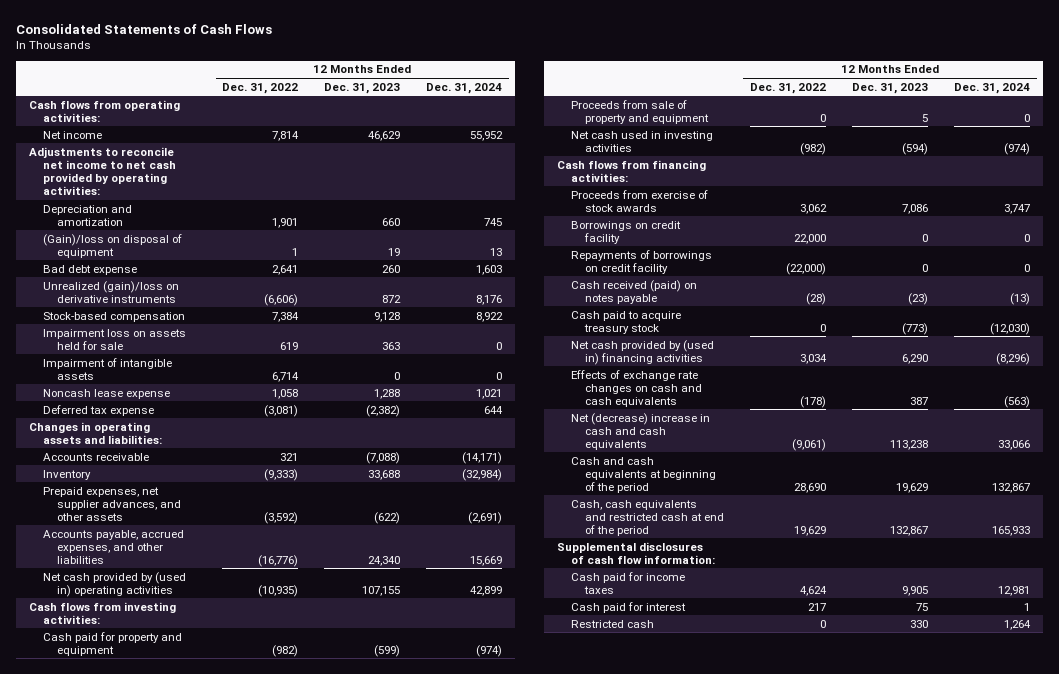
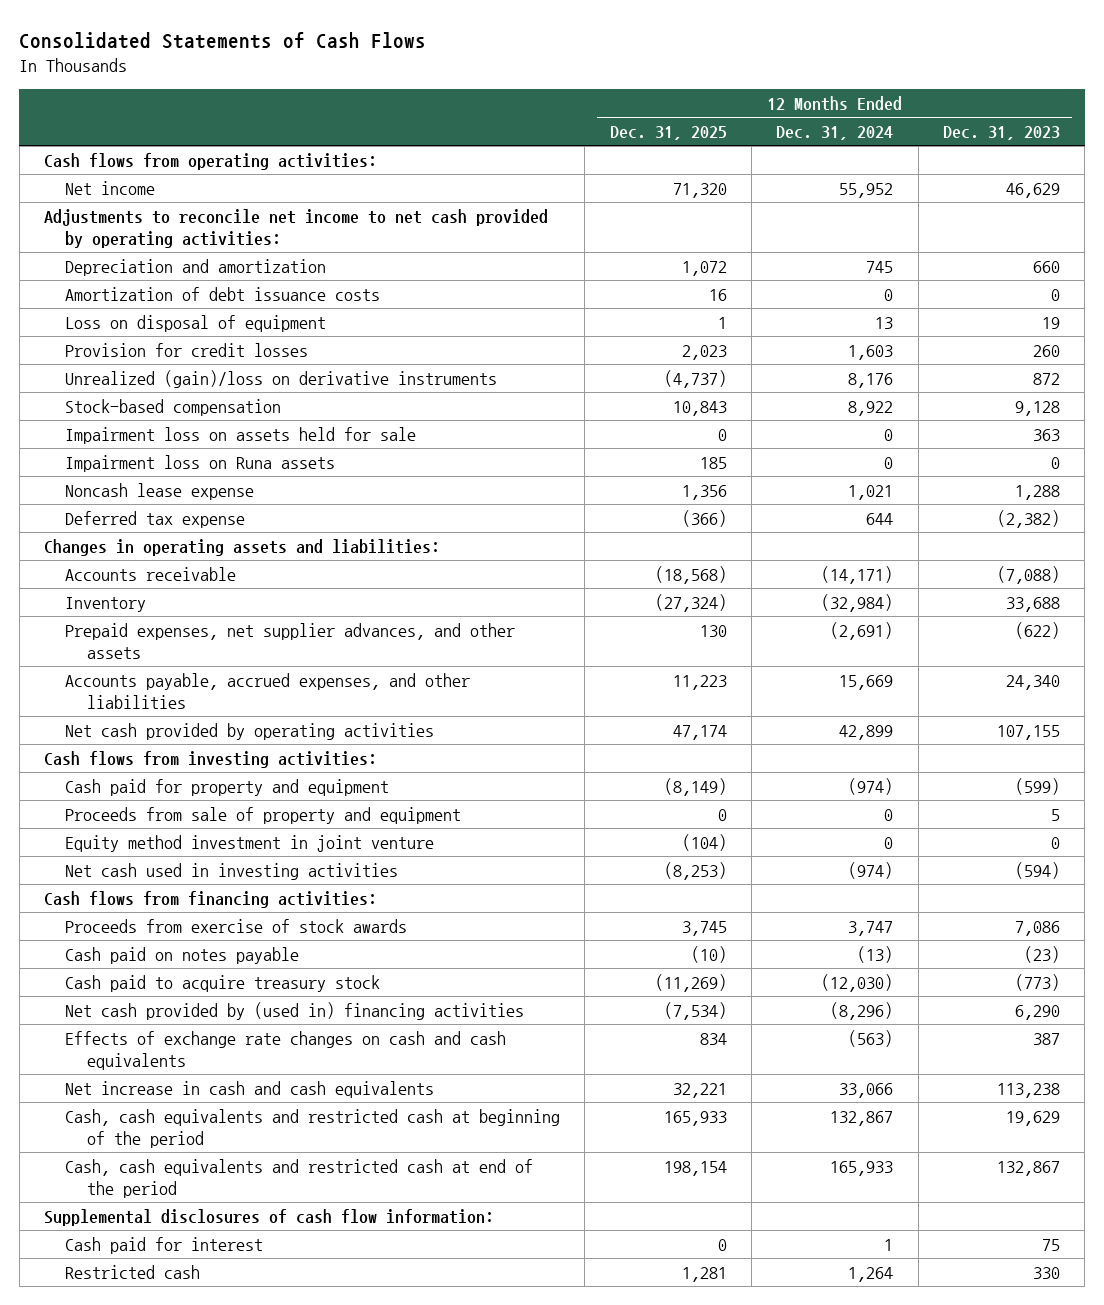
- | 12 Months Ended Dec. 31, 2022 | 12 Months Ended Dec. 31, 2023 | 12 Months Ended Dec. 31, 2024
+ | 12 Months Ended Dec. 31, 2025 | 12 Months Ended Dec. 31, 2024 | 12 Months Ended Dec. 31, 2023
- (Gain)/loss on disposal of equipment | 1 | 19 | 13
- Bad debt expense | 2,641 | 260 | 1,603
+ Amortization of debt issuance costs | 16 | 0 | 0
+ Loss on disposal of equipment | 1 | 13 | 19
+ Provision for credit losses | 2,023 | 1,603 | 260
- Impairment of intangible assets | 6,714 | 0 | 0
+ Impairment loss on Runa assets | 185 | 0 | 0
- Net cash provided by (used in) operating activities | (10,935) | 107,155 | 42,899
+ Net cash provided by operating activities | 47,174 | 42,899 | 107,155
+ Equity method investment in joint venture | (104) | 0 | 0
- Borrowings on credit facility | 22,000 | 0 | 0
- Repayments of borrowings on credit facility | (22,000) | 0 | 0
- Cash received (paid) on notes payable | (28) | (23) | (13)
+ Cash paid on notes payable | (10) | (13) | (23)
- Net (decrease) increase in cash and cash equivalents | (9,061) | 113,238 | 33,066
- Cash and cash equivalents at beginning of the period | 28,690 | 19,629 | 132,867
+ Net increase in cash and cash equivalents | 32,221 | 33,066 | 113,238
+ Cash, cash equivalents and restricted cash at beginning of the period | 165,933 | 132,867 | 19,629
- Cash paid for income taxes | 4,624 | 9,905 | 12,981

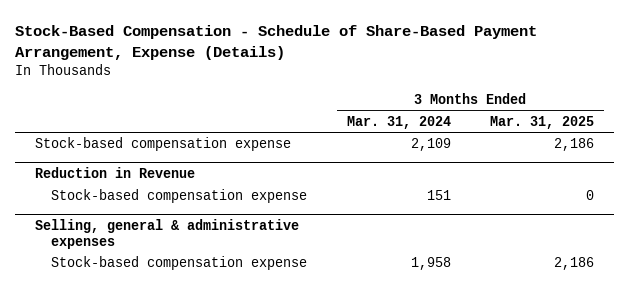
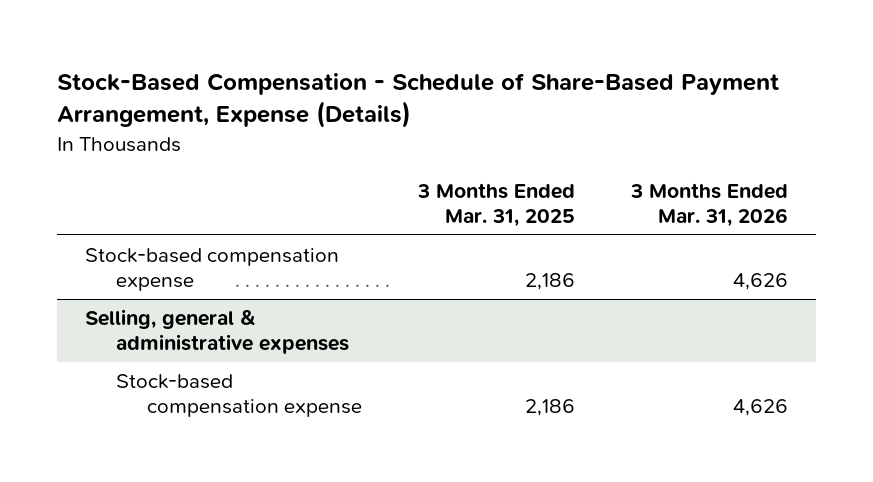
- | 3 Months Ended Mar. 31, 2024 | 3 Months Ended Mar. 31, 2025
+ | 3 Months Ended Mar. 31, 2025 | 3 Months Ended Mar. 31, 2026
- Reduction in Revenue
- Stock-based compensation expense | 151 | 0

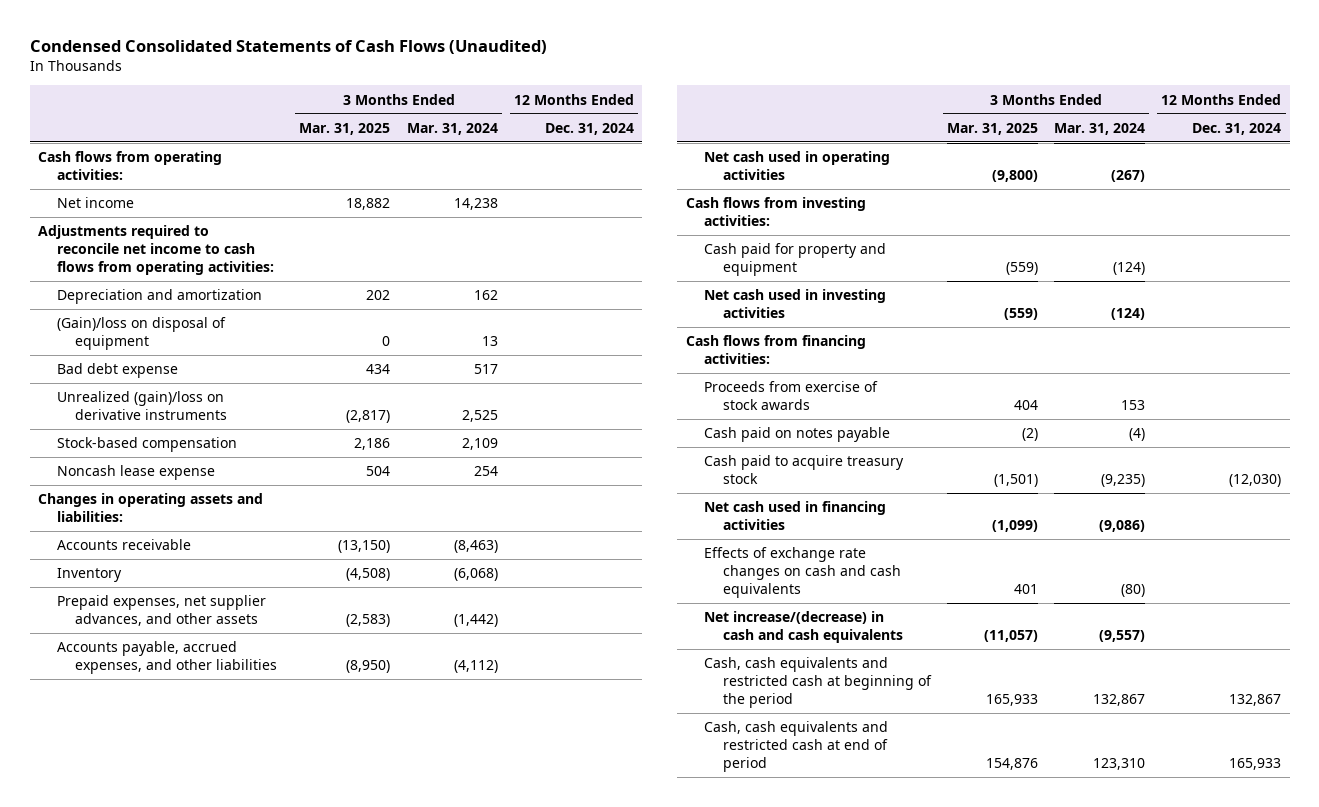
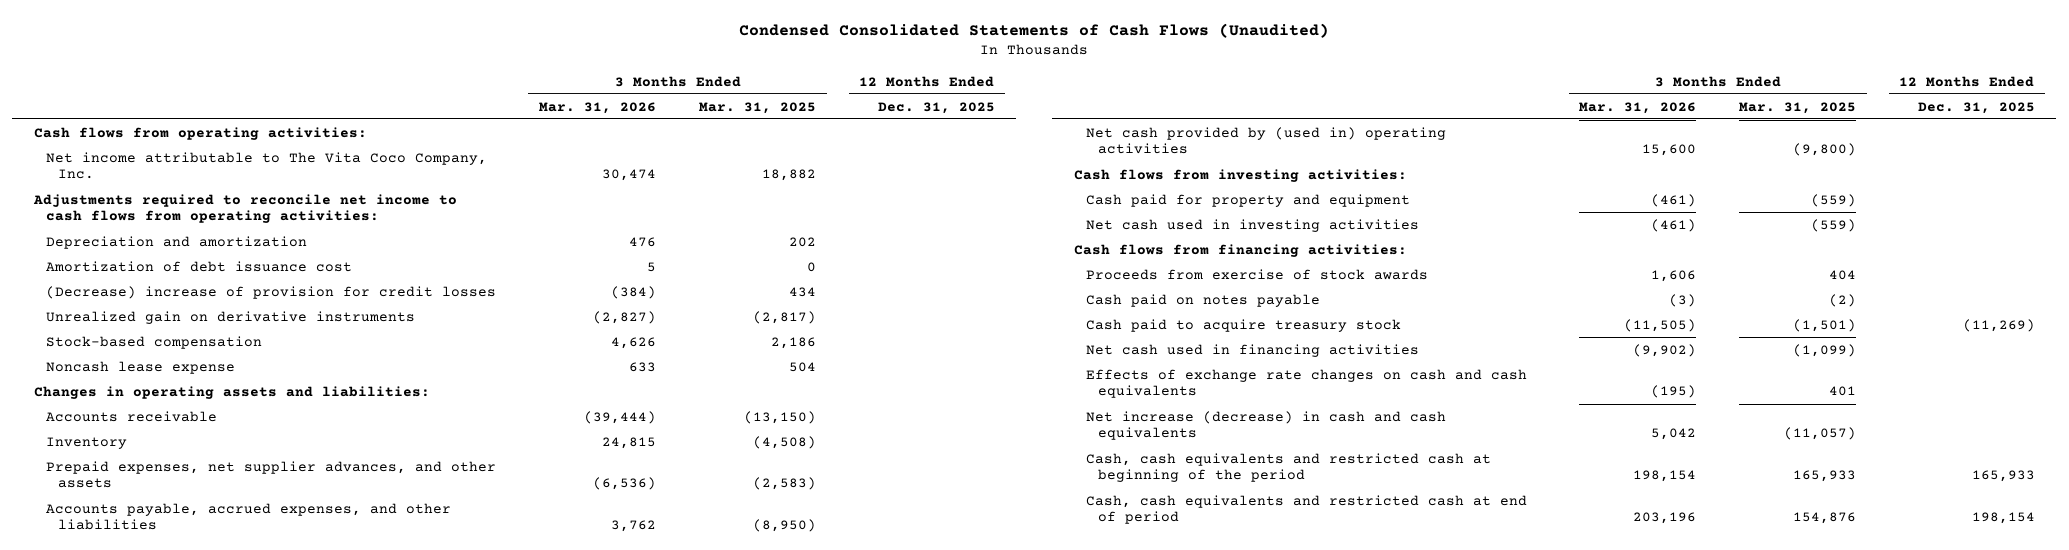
- | 3 Months Ended Mar. 31, 2025 | 3 Months Ended Mar. 31, 2024 | 12 Months Ended Dec. 31, 2024
+ | 3 Months Ended Mar. 31, 2026 | 3 Months Ended Mar. 31, 2025 | 12 Months Ended Dec. 31, 2025
- Net income | 18,882 | 14,238 |
+ Net income attributable to The Vita Coco Company, Inc. | 30,474 | 18,882 |
- (Gain)/loss on disposal of equipment | 0 | 13 |
- Bad debt expense | 434 | 517 |
- Unrealized (gain)/loss on derivative instruments | (2,817) | 2,525 |
+ Amortization of debt issuance cost | 5 | 0 |
+ (Decrease) increase of provision for credit losses | (384) | 434 |
+ Unrealized gain on derivative instruments | (2,827) | (2,817) |
- Net cash used in operating activities | (9,800) | (267) |
+ Net cash provided by (used in) operating activities | 15,600 | (9,800) |
- Net increase/(decrease) in cash and cash equivalents | (11,057) | (9,557) |
+ Net increase (decrease) in cash and cash equivalents | 5,042 | (11,057) |

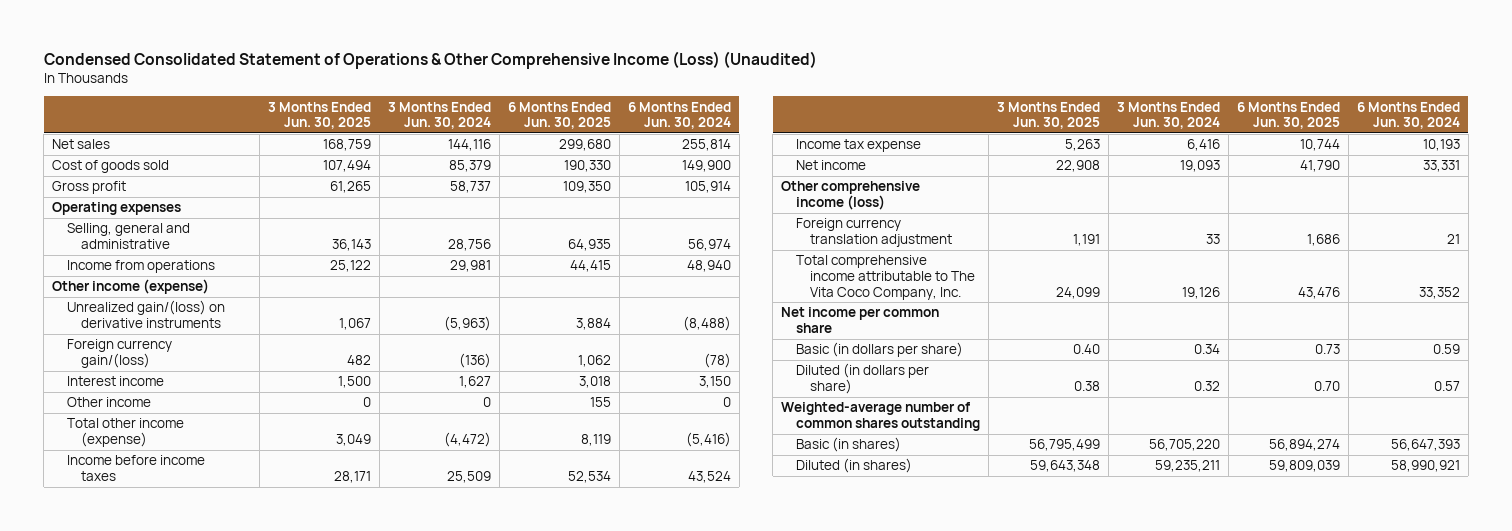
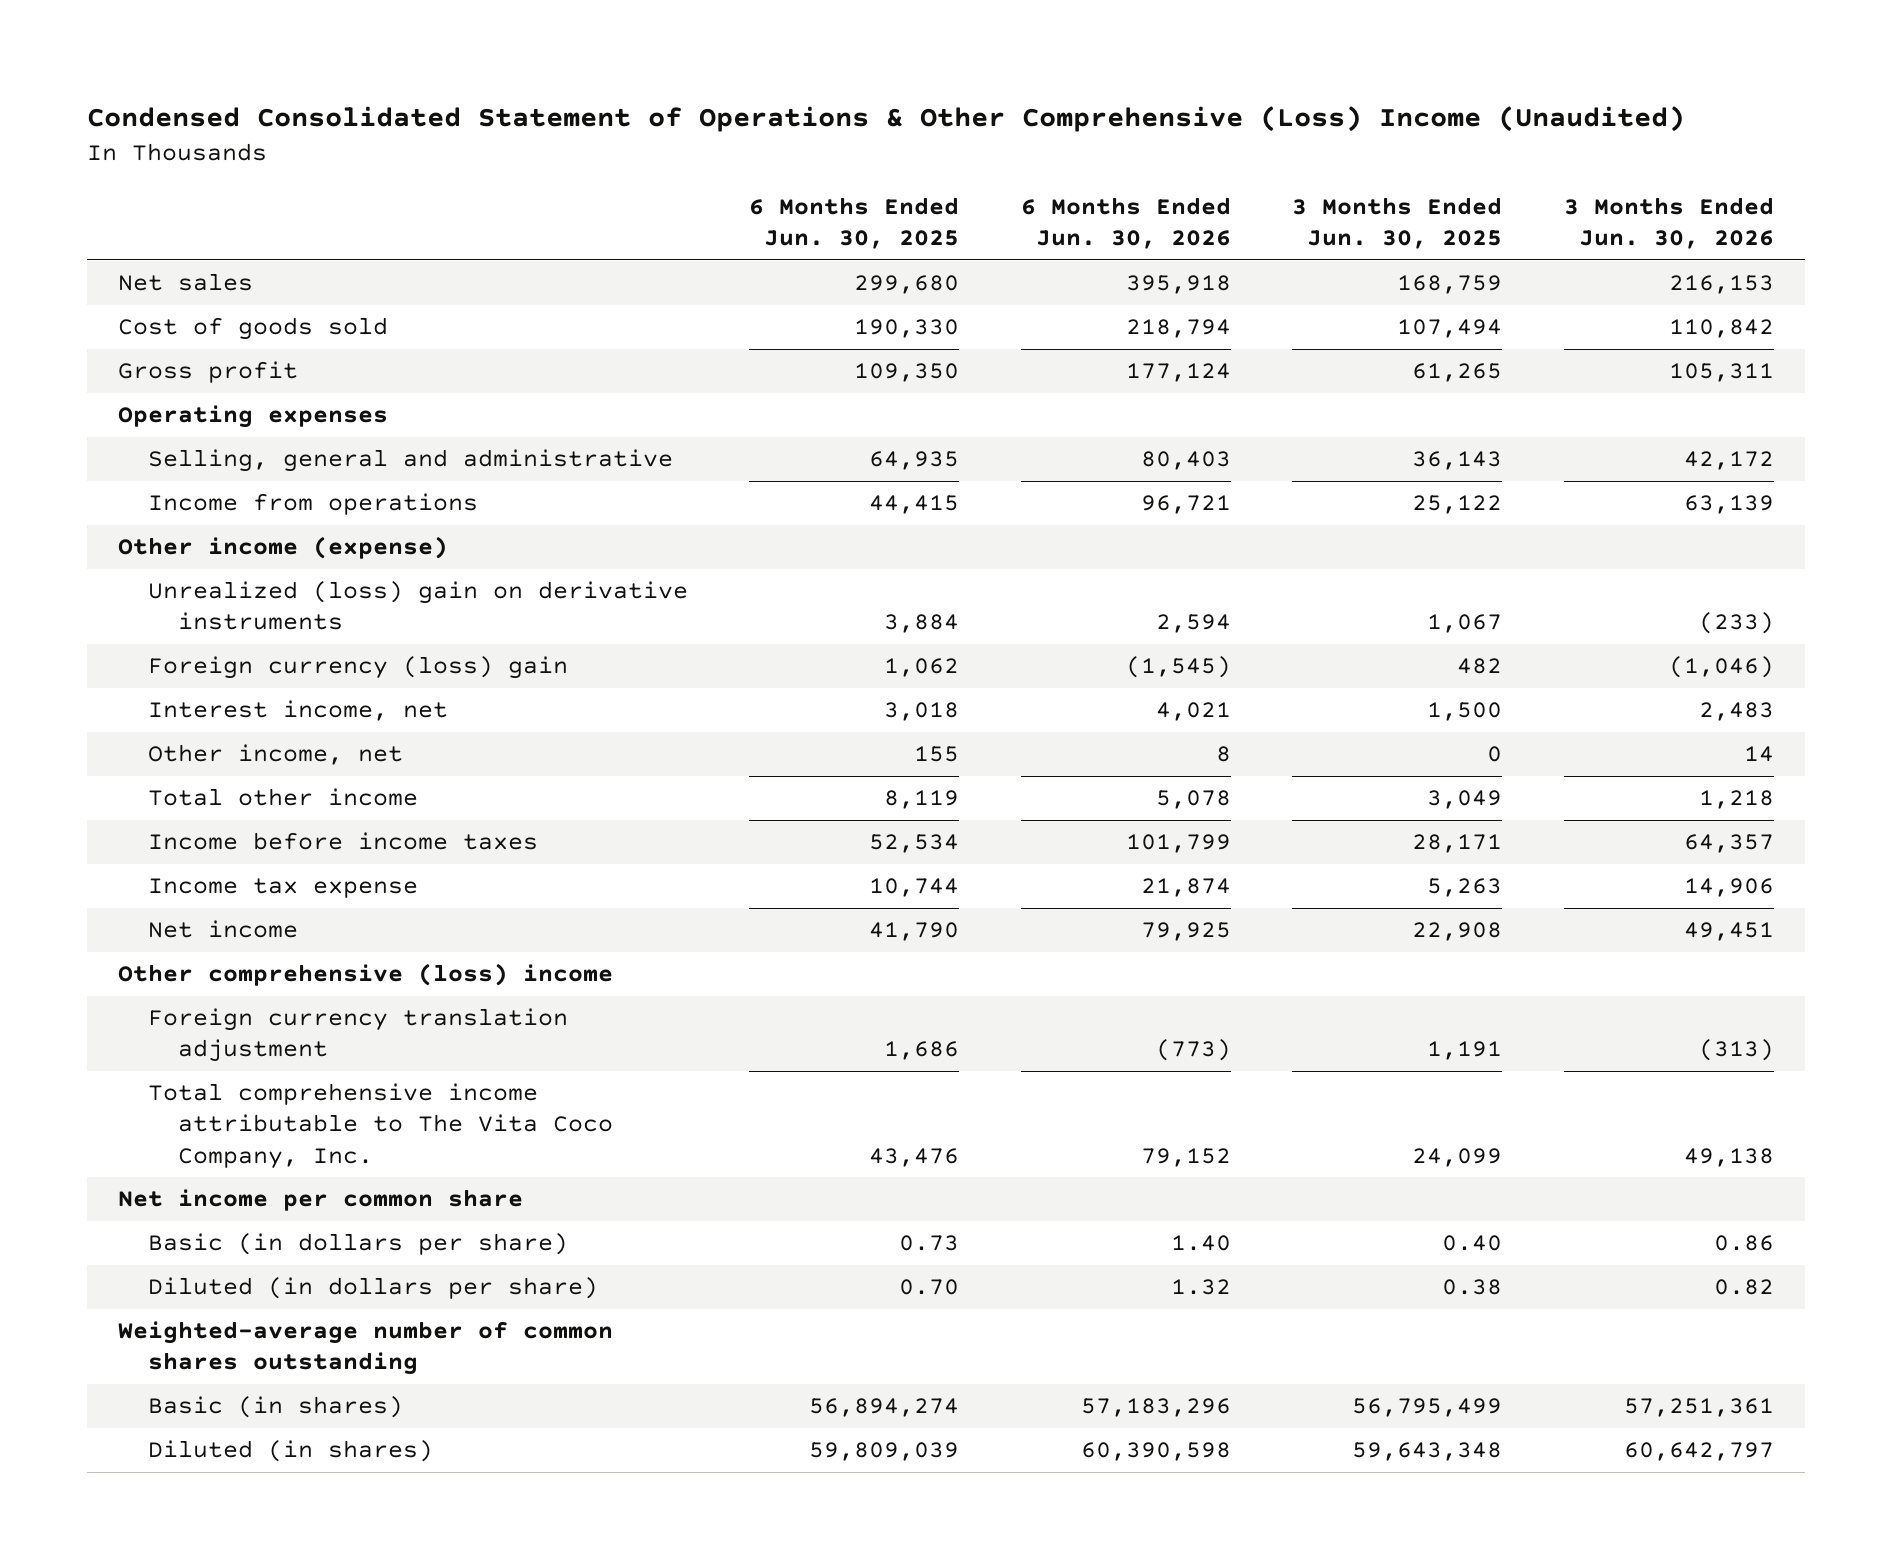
- Condensed Consolidated Statement of Operations & Other Comprehensive Income (Loss) (Unaudited)
+ Condensed Consolidated Statement of Operations & Other Comprehensive (Loss) Income (Unaudited)
- | 3 Months Ended Jun. 30, 2025 | 3 Months Ended Jun. 30, 2024 | 6 Months Ended Jun. 30, 2025 | 6 Months Ended Jun. 30, 2024
+ | 6 Months Ended Jun. 30, 2025 | 6 Months Ended Jun. 30, 2026 | 3 Months Ended Jun. 30, 2025 | 3 Months Ended Jun. 30, 2026
- Unrealized gain/(loss) on derivative instruments | 1,067 | (5,963) | 3,884 | (8,488)
- Foreign currency gain/(loss) | 482 | (136) | 1,062 | (78)
- Interest income | 1,500 | 1,627 | 3,018 | 3,150
- Other income | 0 | 0 | 155 | 0
- Total other income (expense) | 3,049 | (4,472) | 8,119 | (5,416)
+ Unrealized (loss) gain on derivative instruments | 3,884 | 2,594 | 1,067 | (233)
+ Foreign currency (loss) gain | 1,062 | (1,545) | 482 | (1,046)
+ Interest income, net | 3,018 | 4,021 | 1,500 | 2,483
+ Other income, net | 155 | 8 | 0 | 14
+ Total other income | 8,119 | 5,078 | 3,049 | 1,218
- Other comprehensive income (loss)
+ Other comprehensive (loss) income

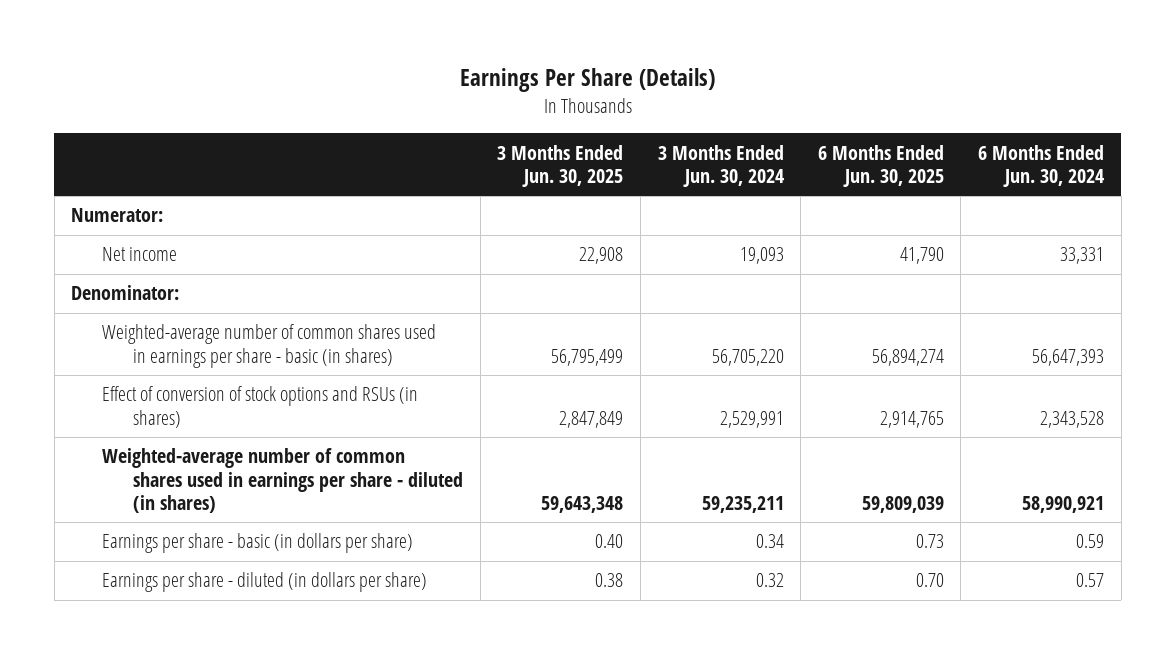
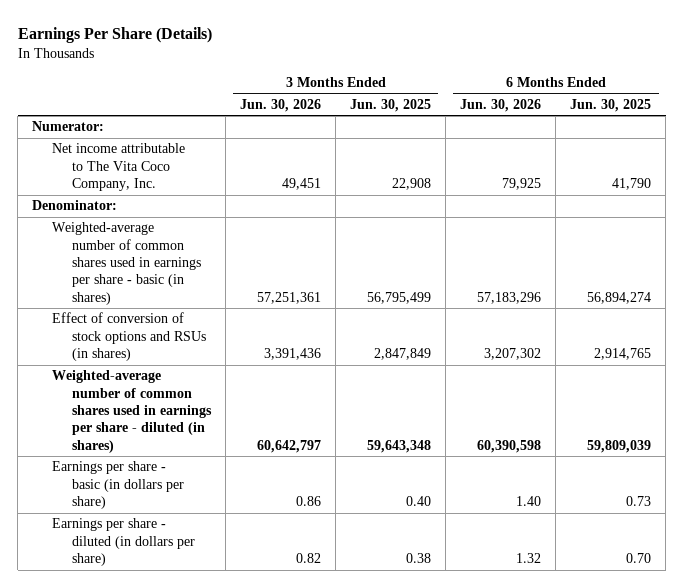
- | 3 Months Ended Jun. 30, 2025 | 3 Months Ended Jun. 30, 2024 | 6 Months Ended Jun. 30, 2025 | 6 Months Ended Jun. 30, 2024
+ | 3 Months Ended Jun. 30, 2026 | 3 Months Ended Jun. 30, 2025 | 6 Months Ended Jun. 30, 2026 | 6 Months Ended Jun. 30, 2025
- Net income | 22,908 | 19,093 | 41,790 | 33,331
+ Net income attributable to The Vita Coco Company, Inc. | 49,451 | 22,908 | 79,925 | 41,790

